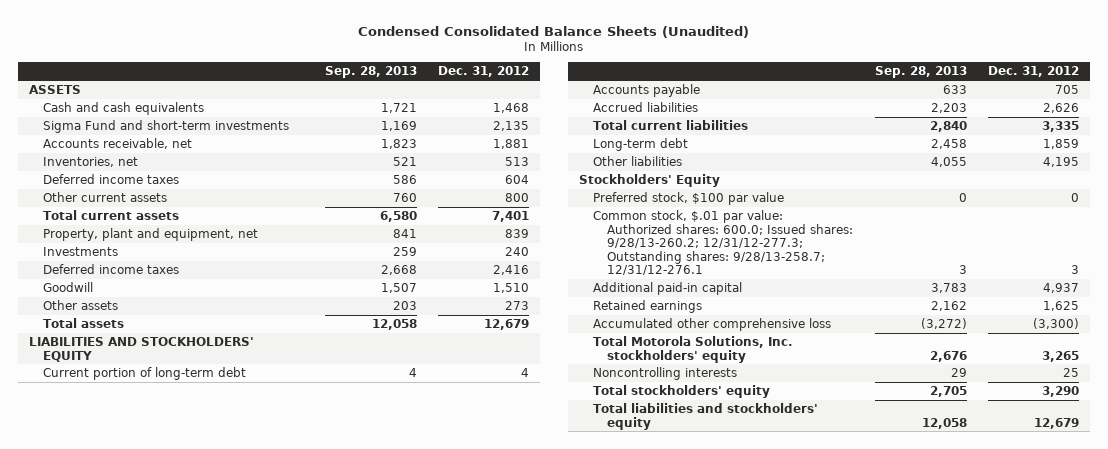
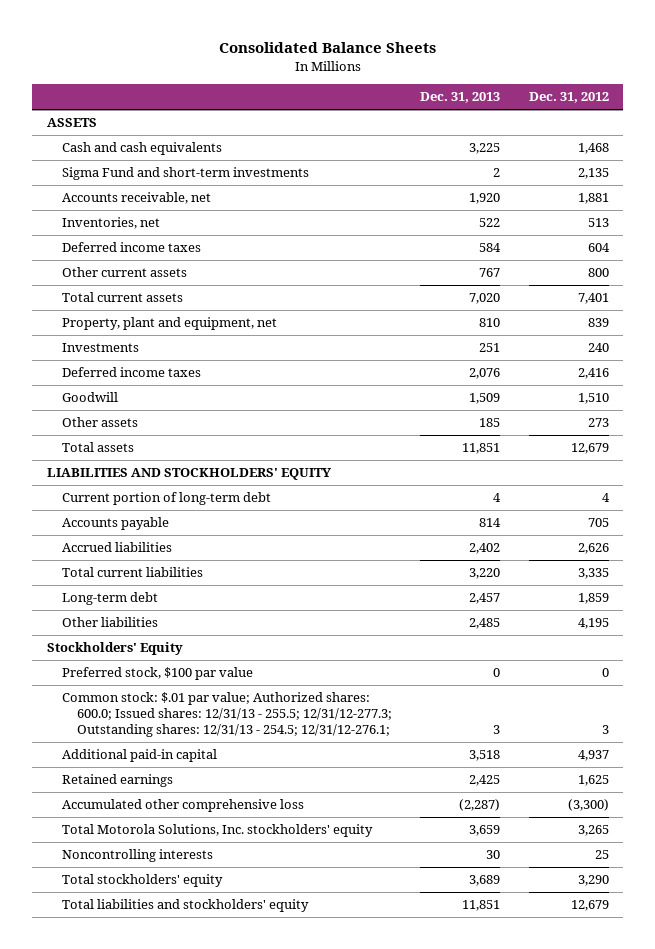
- Condensed Consolidated Balance Sheets (Unaudited)
+ Consolidated Balance Sheets
- | Sep. 28, 2013 | Dec. 31, 2012
+ | Dec. 31, 2013 | Dec. 31, 2012
- Common stock, $.01 par value: Authorized shares: 600.0; Issued shares: 9/28/13-260.2; 12/31/12-277.3; Outstanding shares: 9/28/13-258.7; 12/31/12-276.1 | 3 | 3
+ Common stock: $.01 par value; Authorized shares: 600.0; Issued shares: 12/31/13 - 255.5; 12/31/12-277.3; Outstanding shares: 12/31/13 - 254.5; 12/31/12-276.1; | 3 | 3

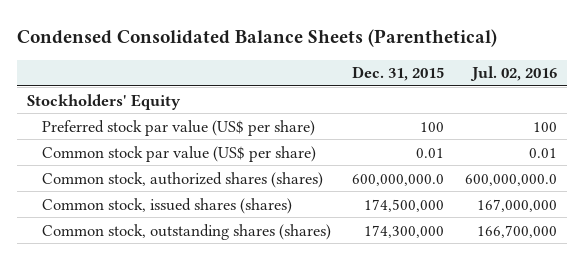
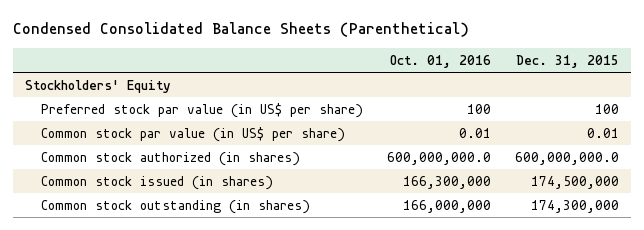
- | Dec. 31, 2015 | Jul. 02, 2016
+ | Oct. 01, 2016 | Dec. 31, 2015
- Preferred stock par value (US$ per share) | 100 | 100
- Common stock par value (US$ per share) | 0.01 | 0.01
- Common stock, authorized shares (shares) | 600,000,000.0 | 600,000,000.0
- Common stock, issued shares (shares) | 174,500,000 | 167,000,000
- Common stock, outstanding shares (shares) | 174,300,000 | 166,700,000
+ Preferred stock par value (in US$ per share) | 100 | 100
+ Common stock par value (in US$ per share) | 0.01 | 0.01
+ Common stock authorized (in shares) | 600,000,000.0 | 600,000,000.0
+ Common stock issued (in shares) | 166,300,000 | 174,500,000
+ Common stock outstanding (in shares) | 166,000,000 | 174,300,000

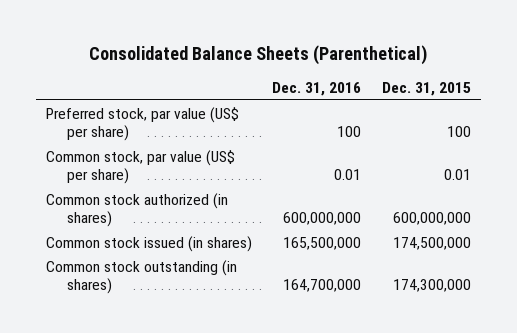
- Condensed Consolidated Balance Sheets (Parenthetical)
+ Consolidated Balance Sheets (Parenthetical)
- | Oct. 01, 2016 | Dec. 31, 2015
+ | Dec. 31, 2016 | Dec. 31, 2015
- Stockholders' Equity
- Preferred stock par value (in US$ per share) | 100 | 100
- Common stock par value (in US$ per share) | 0.01 | 0.01
- Common stock authorized (in shares) | 600,000,000.0 | 600,000,000.0
+ Preferred stock, par value (US$ per share) | 100 | 100
+ Common stock, par value (US$ per share) | 0.01 | 0.01
+ Common stock authorized (in shares) | 600,000,000 | 600,000,000

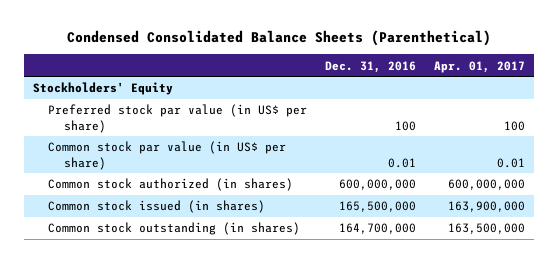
- Consolidated Balance Sheets (Parenthetical)
+ Condensed Consolidated Balance Sheets (Parenthetical)
- | Dec. 31, 2016 | Dec. 31, 2015
+ | Dec. 31, 2016 | Apr. 01, 2017
- Preferred stock, par value (US$ per share) | 100 | 100
- Common stock, par value (US$ per share) | 0.01 | 0.01
+ Stockholders' Equity
+ Preferred stock par value (in US$ per share) | 100 | 100
+ Common stock par value (in US$ per share) | 0.01 | 0.01

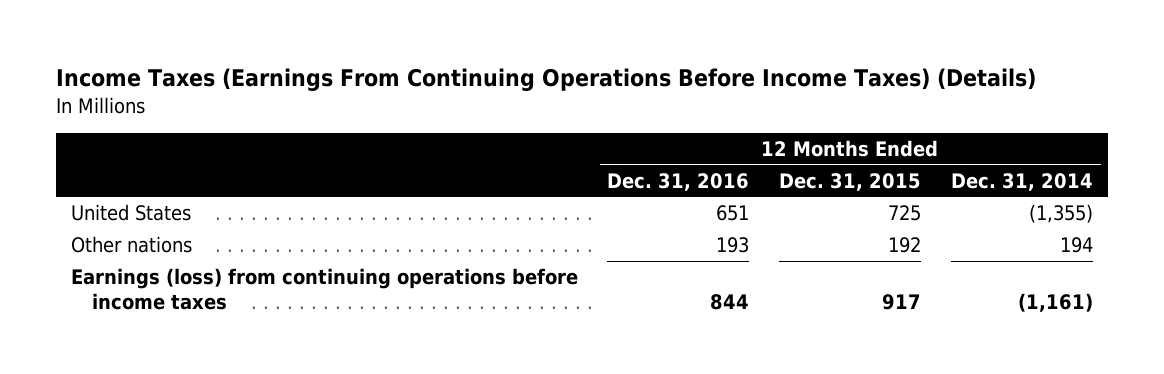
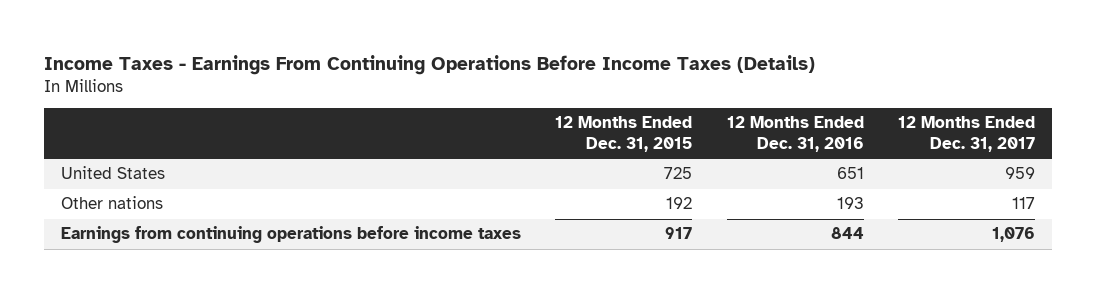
- Income Taxes (Earnings From Continuing Operations Before Income Taxes) (Details)
+ Income Taxes - Earnings From Continuing Operations Before Income Taxes (Details)
- | 12 Months Ended Dec. 31, 2016 | 12 Months Ended Dec. 31, 2015 | 12 Months Ended Dec. 31, 2014
+ | 12 Months Ended Dec. 31, 2015 | 12 Months Ended Dec. 31, 2016 | 12 Months Ended Dec. 31, 2017
- Earnings (loss) from continuing operations before income taxes | 844 | 917 | (1,161)
+ Earnings from continuing operations before income taxes | 917 | 844 | 1,076

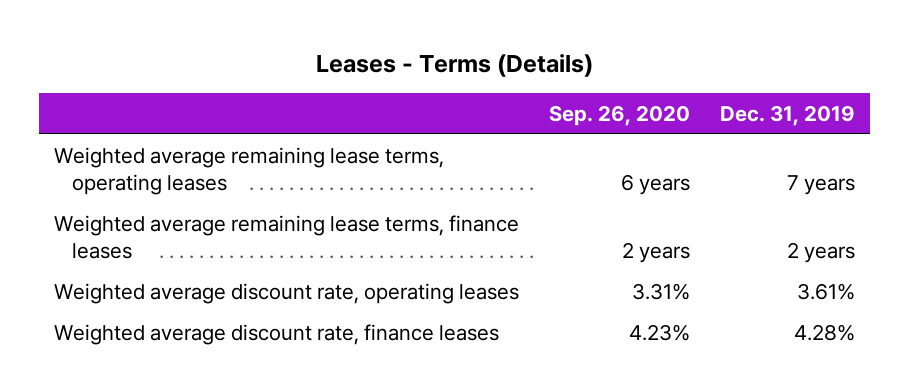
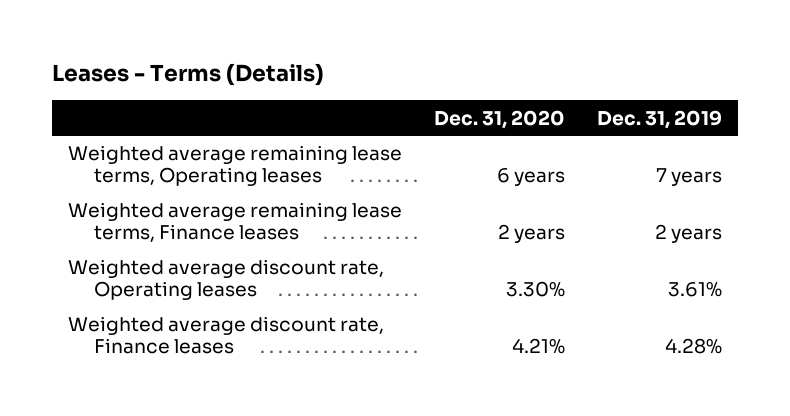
- | Sep. 26, 2020 | Dec. 31, 2019
+ | Dec. 31, 2020 | Dec. 31, 2019
- Weighted average remaining lease terms, operating leases | 6 years | 7 years
- Weighted average remaining lease terms, finance leases | 2 years | 2 years
- Weighted average discount rate, operating leases | 3.31% | 3.61%
- Weighted average discount rate, finance leases | 4.23% | 4.28%
+ Weighted average remaining lease terms, Operating leases | 6 years | 7 years
+ Weighted average remaining lease terms, Finance leases | 2 years | 2 years
+ Weighted average discount rate, Operating leases | 3.30% | 3.61%
+ Weighted average discount rate, Finance leases | 4.21% | 4.28%

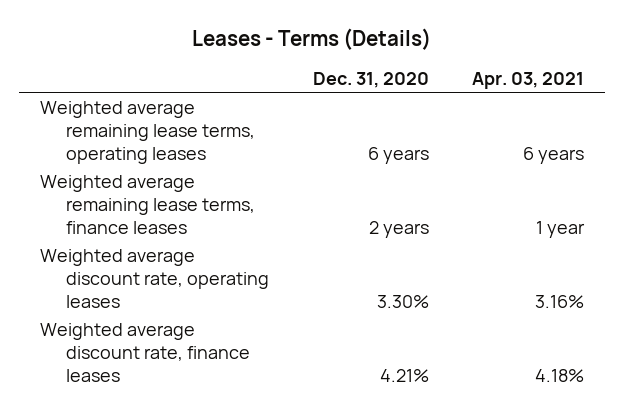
- | Dec. 31, 2020 | Dec. 31, 2019
+ | Dec. 31, 2020 | Apr. 03, 2021
- Weighted average remaining lease terms, Operating leases | 6 years | 7 years
- Weighted average remaining lease terms, Finance leases | 2 years | 2 years
- Weighted average discount rate, Operating leases | 3.30% | 3.61%
- Weighted average discount rate, Finance leases | 4.21% | 4.28%
+ Weighted average remaining lease terms, operating leases | 6 years | 6 years
+ Weighted average remaining lease terms, finance leases | 2 years | 1 year
+ Weighted average discount rate, operating leases | 3.30% | 3.16%
+ Weighted average discount rate, finance leases | 4.21% | 4.18%

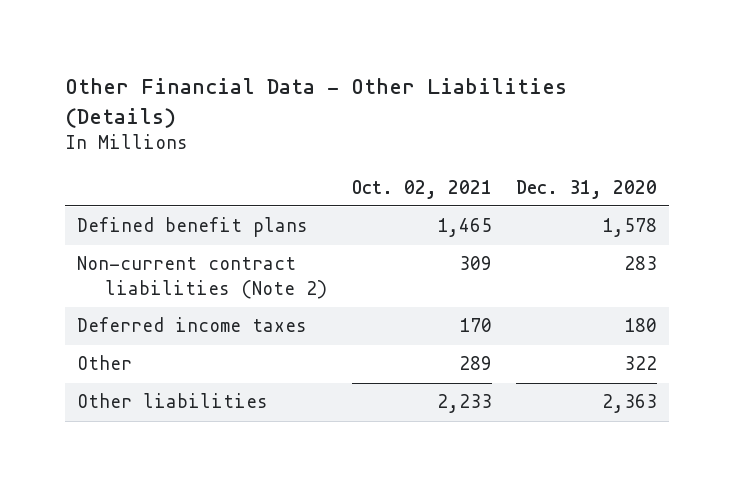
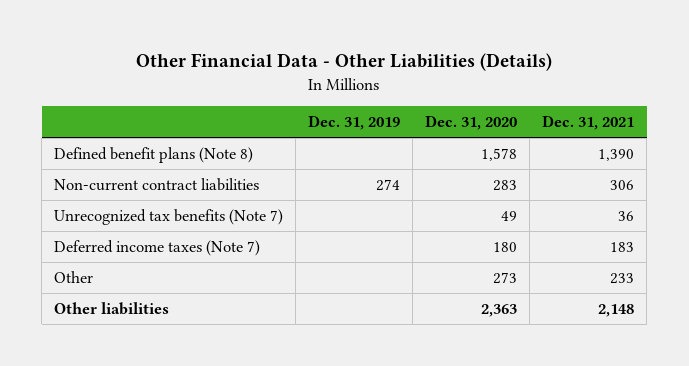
- | Oct. 02, 2021 | Dec. 31, 2020
+ | Dec. 31, 2019 | Dec. 31, 2020 | Dec. 31, 2021
- Defined benefit plans | 1,465 | 1,578
- Non-current contract liabilities (Note 2) | 309 | 283
- Deferred income taxes | 170 | 180
- Other | 289 | 322
+ Defined benefit plans (Note 8) | | 1,578 | 1,390
+ Non-current contract liabilities | 274 | 283 | 306
+ Unrecognized tax benefits (Note 7) | | 49 | 36
+ Deferred income taxes (Note 7) | | 180 | 183
+ Other | | 273 | 233

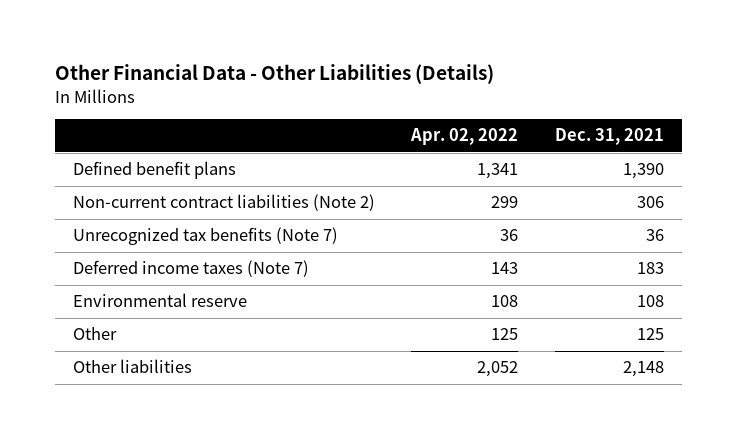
- | Dec. 31, 2019 | Dec. 31, 2020 | Dec. 31, 2021
+ | Apr. 02, 2022 | Dec. 31, 2021
- Defined benefit plans (Note 8) | | 1,578 | 1,390
- Non-current contract liabilities | 274 | 283 | 306
+ Defined benefit plans | 1,341 | 1,390
+ Non-current contract liabilities (Note 2) | 299 | 306
- Other | | 273 | 233
+ Environmental reserve | 108 | 108
+ Other | 125 | 125

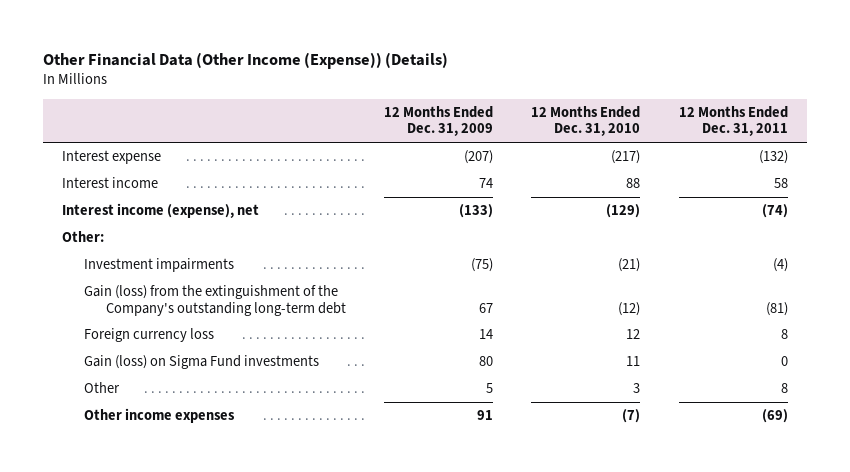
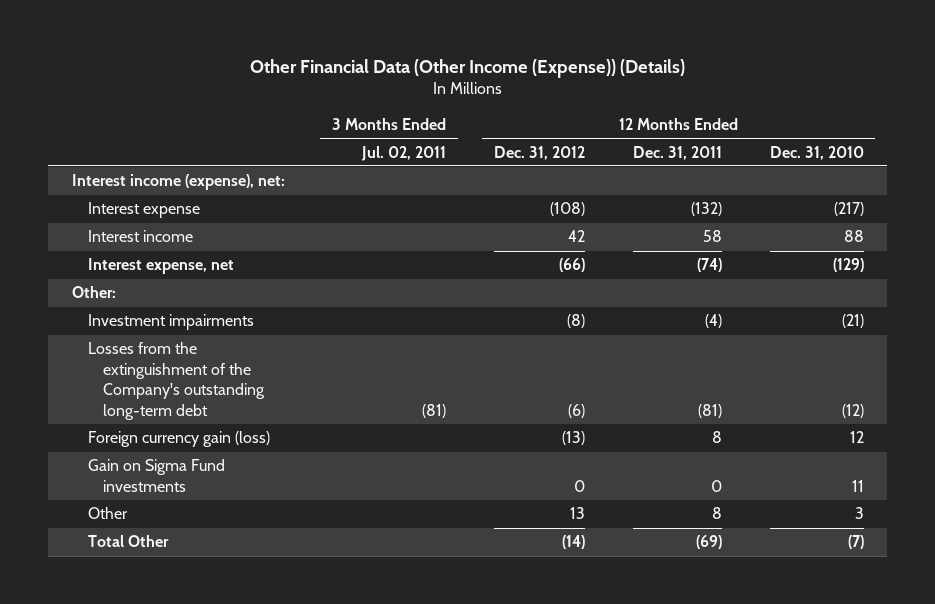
- | 12 Months Ended Dec. 31, 2009 | 12 Months Ended Dec. 31, 2010 | 12 Months Ended Dec. 31, 2011
+ | 3 Months Ended Jul. 02, 2011 | 12 Months Ended Dec. 31, 2012 | 12 Months Ended Dec. 31, 2011 | 12 Months Ended Dec. 31, 2010
+ Interest income (expense), net:
- Interest income (expense), net | (133) | (129) | (74)
+ Interest expense, net | | (66) | (74) | (129)
- Gain (loss) from the extinguishment of the Company's outstanding long-term debt | 67 | (12) | (81)
- Foreign currency loss | 14 | 12 | 8
- Gain (loss) on Sigma Fund investments | 80 | 11 | 0
+ Losses from the extinguishment of the Company's outstanding long-term debt | (81) | (6) | (81) | (12)
+ Foreign currency gain (loss) | | (13) | 8 | 12
+ Gain on Sigma Fund investments | | 0 | 0 | 11
- Other income expenses | 91 | (7) | (69)
+ Total Other | | (14) | (69) | (7)

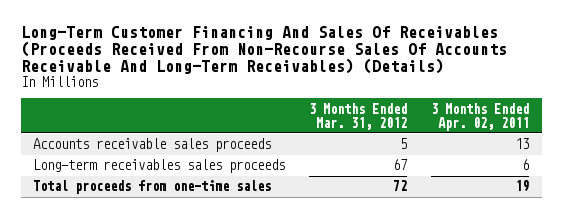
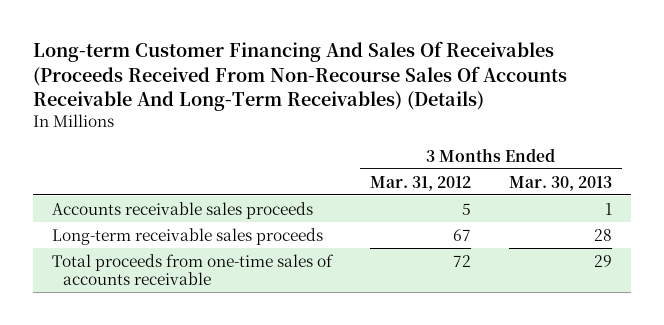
- Long-Term Customer Financing And Sales Of Receivables (Proceeds Received From Non-Recourse Sales Of Accounts Receivable And Long-Term Receivables) (Details)
+ Long-term Customer Financing And Sales Of Receivables (Proceeds Received From Non-Recourse Sales Of Accounts Receivable And Long-Term Receivables) (Details)
- | 3 Months Ended Mar. 31, 2012 | 3 Months Ended Apr. 02, 2011
+ | 3 Months Ended Mar. 31, 2012 | 3 Months Ended Mar. 30, 2013
- Long-term receivables sales proceeds | 67 | 6
- Total proceeds from one-time sales | 72 | 19
+ Long-term receivable sales proceeds | 67 | 28
+ Total proceeds from one-time sales of accounts receivable | 72 | 29

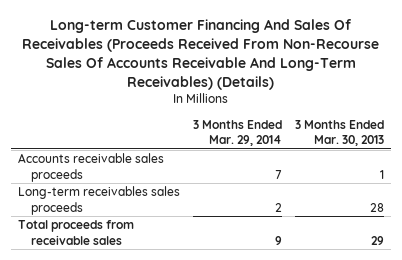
- | 3 Months Ended Mar. 31, 2012 | 3 Months Ended Mar. 30, 2013
+ | 3 Months Ended Mar. 29, 2014 | 3 Months Ended Mar. 30, 2013
- Long-term receivable sales proceeds | 67 | 28
- Total proceeds from one-time sales of accounts receivable | 72 | 29
+ Long-term receivables sales proceeds | 2 | 28
+ Total proceeds from receivable sales | 9 | 29

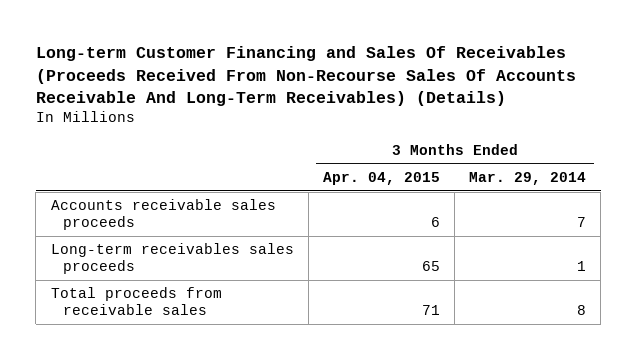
- Long-term Customer Financing And Sales Of Receivables (Proceeds Received From Non-Recourse Sales Of Accounts Receivable And Long-Term Receivables) (Details)
+ Long-term Customer Financing and Sales Of Receivables (Proceeds Received From Non-Recourse Sales Of Accounts Receivable And Long-Term Receivables) (Details)
- | 3 Months Ended Mar. 29, 2014 | 3 Months Ended Mar. 30, 2013
+ | 3 Months Ended Apr. 04, 2015 | 3 Months Ended Mar. 29, 2014
- Long-term receivables sales proceeds | 2 | 28
- Total proceeds from receivable sales | 9 | 29
+ Long-term receivables sales proceeds | 65 | 1
+ Total proceeds from receivable sales | 71 | 8

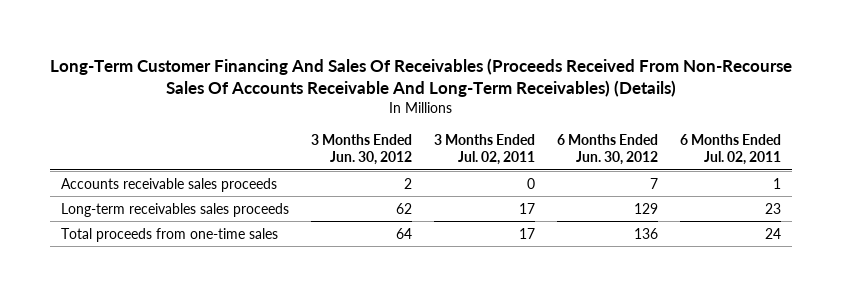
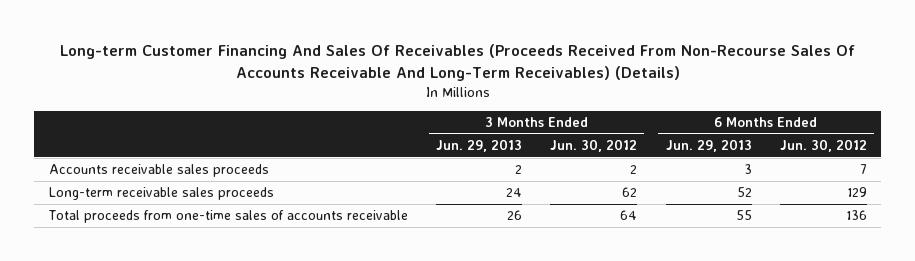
- Long-Term Customer Financing And Sales Of Receivables (Proceeds Received From Non-Recourse Sales Of Accounts Receivable And Long-Term Receivables) (Details)
+ Long-term Customer Financing And Sales Of Receivables (Proceeds Received From Non-Recourse Sales Of Accounts Receivable And Long-Term Receivables) (Details)
- | 3 Months Ended Jun. 30, 2012 | 3 Months Ended Jul. 02, 2011 | 6 Months Ended Jun. 30, 2012 | 6 Months Ended Jul. 02, 2011
+ | 3 Months Ended Jun. 29, 2013 | 3 Months Ended Jun. 30, 2012 | 6 Months Ended Jun. 29, 2013 | 6 Months Ended Jun. 30, 2012
- Long-term receivables sales proceeds | 62 | 17 | 129 | 23
- Total proceeds from one-time sales | 64 | 17 | 136 | 24
+ Long-term receivable sales proceeds | 24 | 62 | 52 | 129
+ Total proceeds from one-time sales of accounts receivable | 26 | 64 | 55 | 136

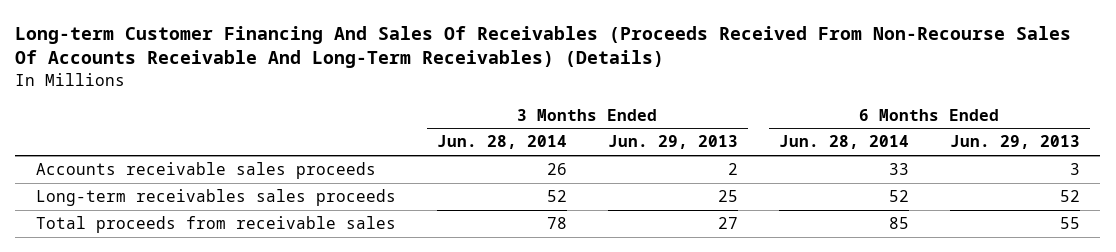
- | 3 Months Ended Jun. 29, 2013 | 3 Months Ended Jun. 30, 2012 | 6 Months Ended Jun. 29, 2013 | 6 Months Ended Jun. 30, 2012
+ | 3 Months Ended Jun. 28, 2014 | 3 Months Ended Jun. 29, 2013 | 6 Months Ended Jun. 28, 2014 | 6 Months Ended Jun. 29, 2013
- Long-term receivable sales proceeds | 24 | 62 | 52 | 129
- Total proceeds from one-time sales of accounts receivable | 26 | 64 | 55 | 136
+ Long-term receivables sales proceeds | 52 | 25 | 52 | 52
+ Total proceeds from receivable sales | 78 | 27 | 85 | 55

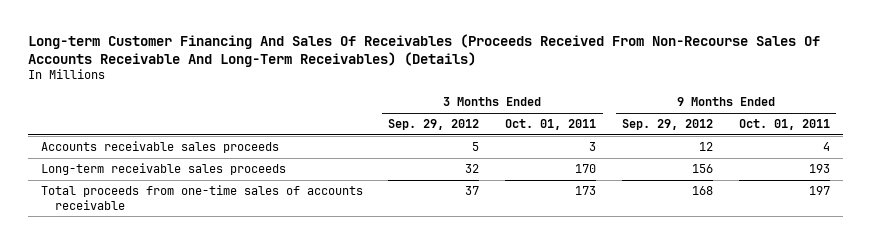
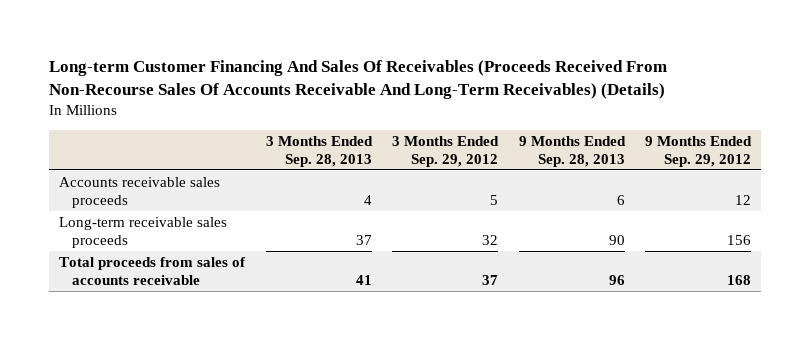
- | 3 Months Ended Sep. 29, 2012 | 3 Months Ended Oct. 01, 2011 | 9 Months Ended Sep. 29, 2012 | 9 Months Ended Oct. 01, 2011
+ | 3 Months Ended Sep. 28, 2013 | 3 Months Ended Sep. 29, 2012 | 9 Months Ended Sep. 28, 2013 | 9 Months Ended Sep. 29, 2012
- Total proceeds from one-time sales of accounts receivable | 37 | 173 | 168 | 197
+ Total proceeds from sales of accounts receivable | 41 | 37 | 96 | 168

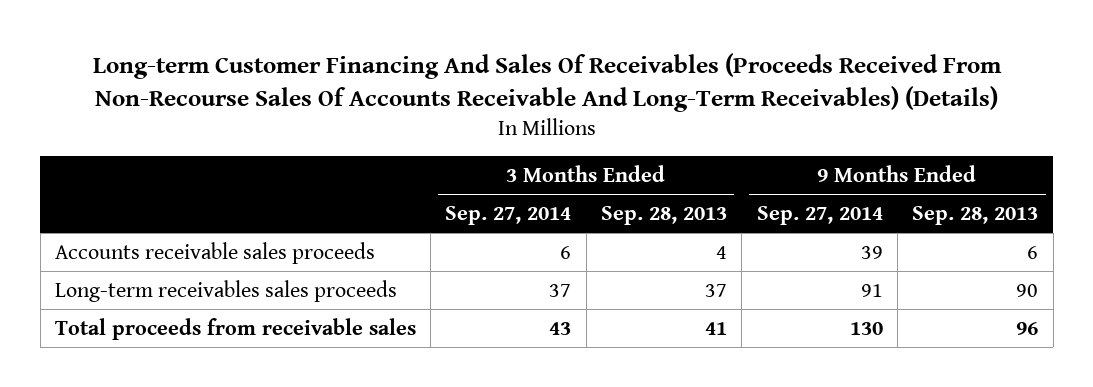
- | 3 Months Ended Sep. 28, 2013 | 3 Months Ended Sep. 29, 2012 | 9 Months Ended Sep. 28, 2013 | 9 Months Ended Sep. 29, 2012
+ | 3 Months Ended Sep. 27, 2014 | 3 Months Ended Sep. 28, 2013 | 9 Months Ended Sep. 27, 2014 | 9 Months Ended Sep. 28, 2013
- Long-term receivable sales proceeds | 37 | 32 | 90 | 156
- Total proceeds from sales of accounts receivable | 41 | 37 | 96 | 168
+ Long-term receivables sales proceeds | 37 | 37 | 91 | 90
+ Total proceeds from receivable sales | 43 | 41 | 130 | 96

